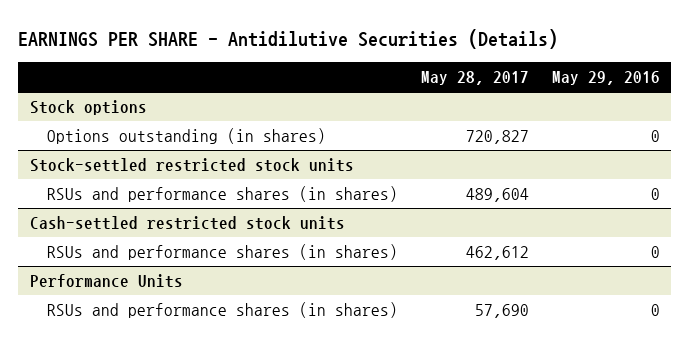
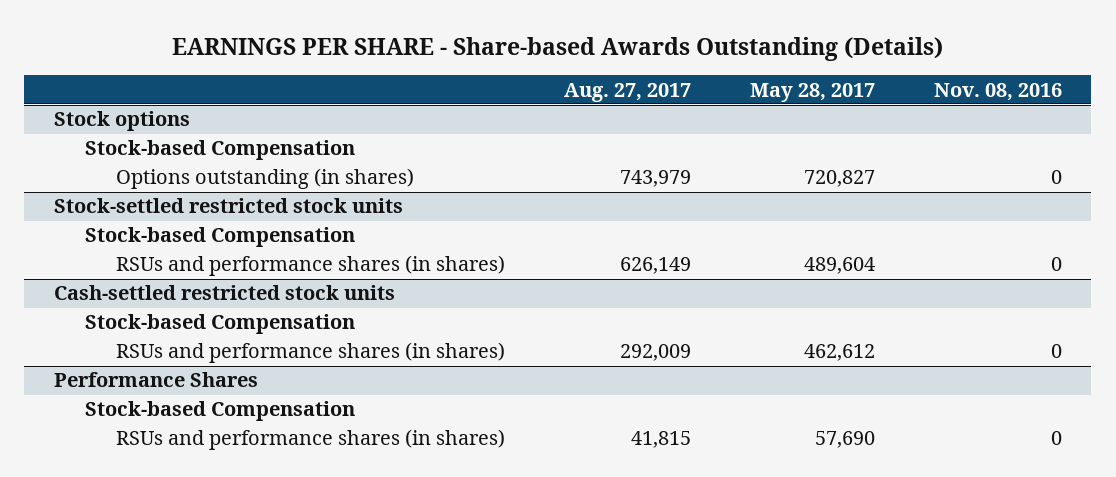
- EARNINGS PER SHARE - Antidilutive Securities (Details)
+ EARNINGS PER SHARE - Share-based Awards Outstanding (Details)
- | May 28, 2017 | May 29, 2016
+ | Aug. 27, 2017 | May 28, 2017 | Nov. 08, 2016
@ Stock options
+ Stock-based Compensation
@ Stock-settled restricted stock units
+ Stock-based Compensation
@ Cash-settled restricted stock units
+ Stock-based Compensation
- Performance Units
+ Performance Shares
+ Stock-based Compensation

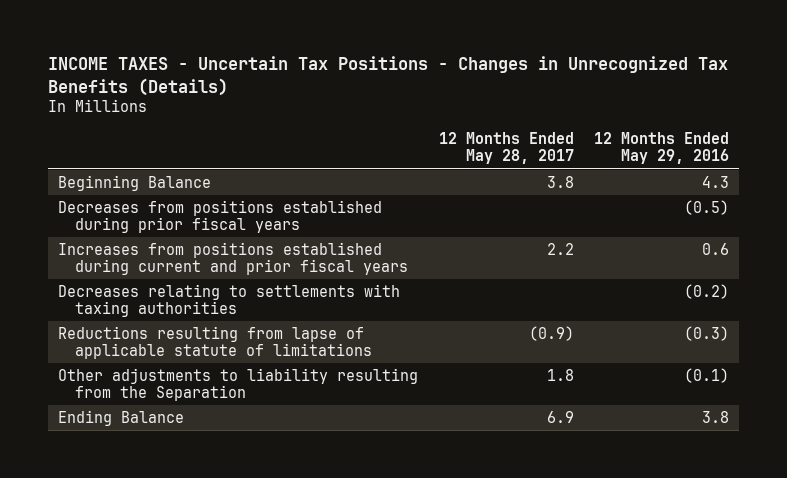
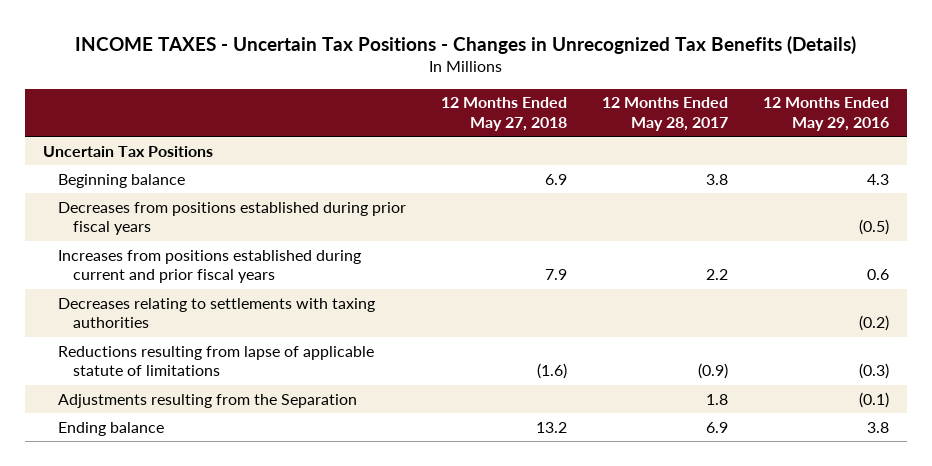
- | 12 Months Ended May 28, 2017 | 12 Months Ended May 29, 2016
+ | 12 Months Ended May 27, 2018 | 12 Months Ended May 28, 2017 | 12 Months Ended May 29, 2016
- Beginning Balance | 3.8 | 4.3
+ Uncertain Tax Positions
+ Beginning balance | 6.9 | 3.8 | 4.3
- Other adjustments to liability resulting from the Separation | 1.8 | (0.1)
- Ending Balance | 6.9 | 3.8
+ Adjustments resulting from the Separation | | 1.8 | (0.1)
+ Ending balance | 13.2 | 6.9 | 3.8

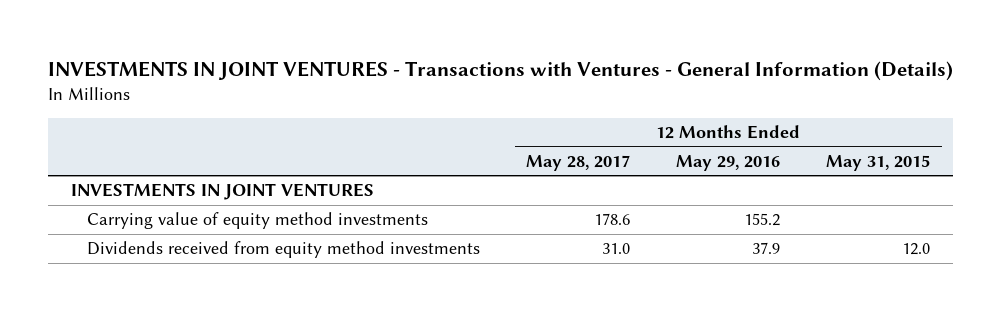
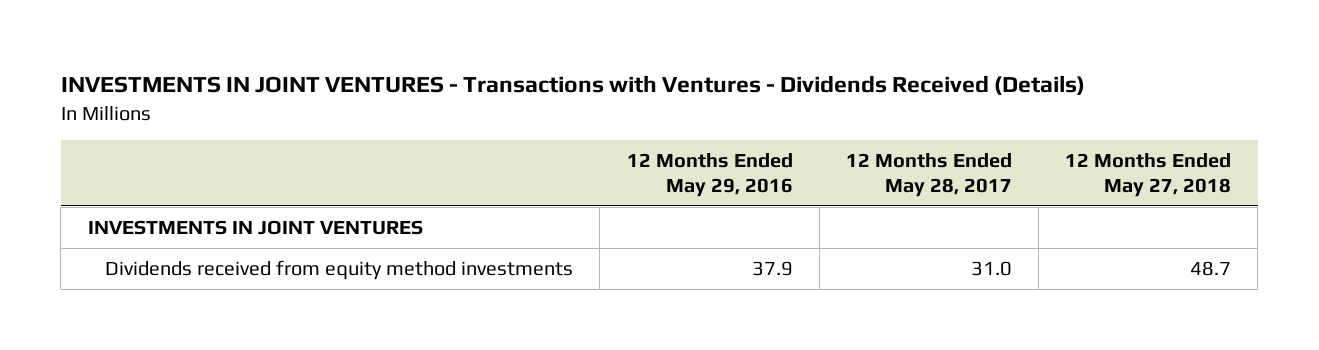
- INVESTMENTS IN JOINT VENTURES - Transactions with Ventures - General Information (Details)
+ INVESTMENTS IN JOINT VENTURES - Transactions with Ventures - Dividends Received (Details)
- | 12 Months Ended May 28, 2017 | 12 Months Ended May 29, 2016 | 12 Months Ended May 31, 2015
+ | 12 Months Ended May 29, 2016 | 12 Months Ended May 28, 2017 | 12 Months Ended May 27, 2018
- Carrying value of equity method investments | 178.6 | 155.2 |

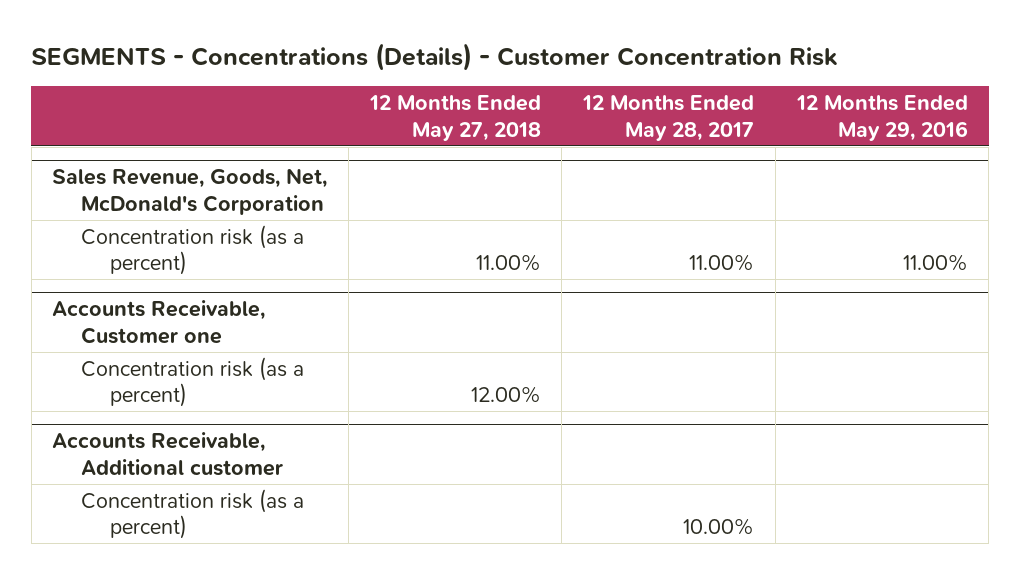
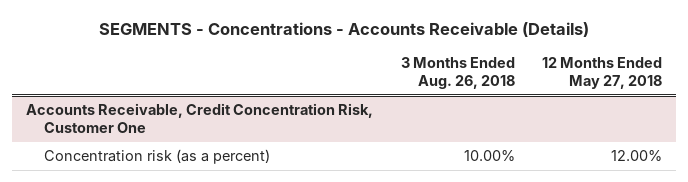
- SEGMENTS - Concentrations (Details) - Customer Concentration Risk
+ SEGMENTS - Concentrations - Accounts Receivable (Details)
- | 12 Months Ended May 27, 2018 | 12 Months Ended May 28, 2017 | 12 Months Ended May 29, 2016
+ | 3 Months Ended Aug. 26, 2018 | 12 Months Ended May 27, 2018
- Sales Revenue, Goods, Net, McDonald's Corporation
- Concentration risk (as a percent) | 11.00% | 11.00% | 11.00%
- Accounts Receivable, Customer one
+ Accounts Receivable, Credit Concentration Risk, Customer One
- Accounts Receivable, Additional customer
- Concentration risk (as a percent) | | 10.00% |

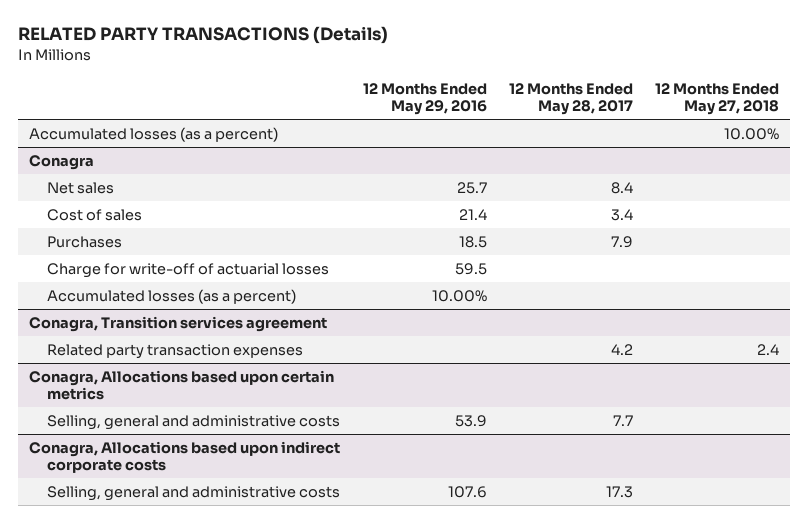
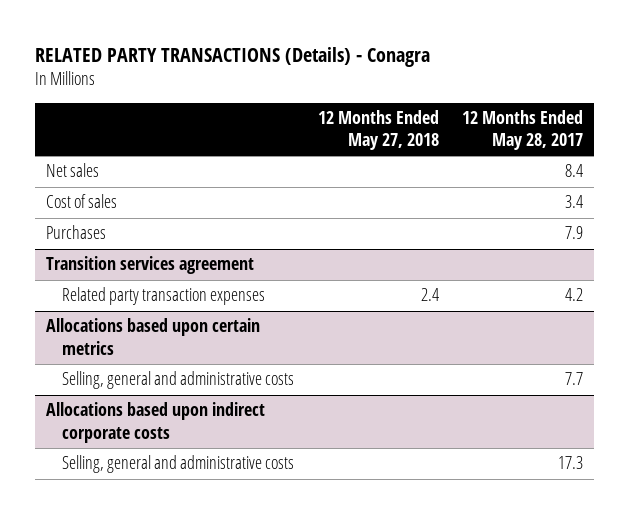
- RELATED PARTY TRANSACTIONS (Details)
+ RELATED PARTY TRANSACTIONS (Details) - Conagra
- | 12 Months Ended May 29, 2016 | 12 Months Ended May 28, 2017 | 12 Months Ended May 27, 2018
+ | 12 Months Ended May 27, 2018 | 12 Months Ended May 28, 2017
- Accumulated losses (as a percent) | | | 10.00%
- Conagra
- Charge for write-off of actuarial losses | 59.5 | |
- Accumulated losses (as a percent) | 10.00% | |
- Conagra, Transition services agreement
+ Transition services agreement
- Conagra, Allocations based upon certain metrics
+ Allocations based upon certain metrics
- Conagra, Allocations based upon indirect corporate costs
+ Allocations based upon indirect corporate costs

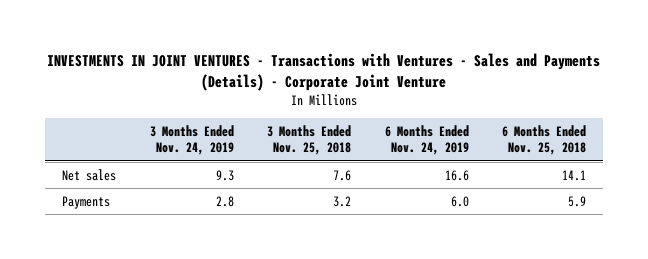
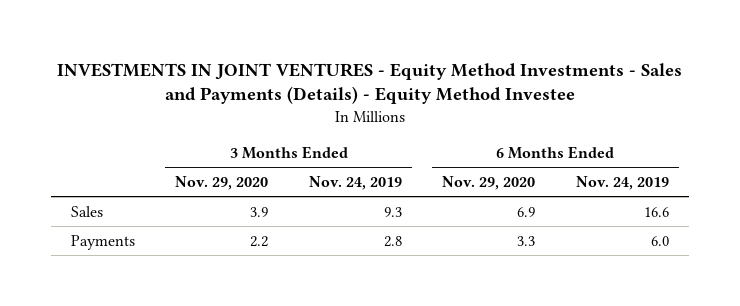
- INVESTMENTS IN JOINT VENTURES - Transactions with Ventures - Sales and Payments (Details) - Corporate Joint Venture
+ INVESTMENTS IN JOINT VENTURES - Equity Method Investments - Sales and Payments (Details) - Equity Method Investee
- | 3 Months Ended Nov. 24, 2019 | 3 Months Ended Nov. 25, 2018 | 6 Months Ended Nov. 24, 2019 | 6 Months Ended Nov. 25, 2018
+ | 3 Months Ended Nov. 29, 2020 | 3 Months Ended Nov. 24, 2019 | 6 Months Ended Nov. 29, 2020 | 6 Months Ended Nov. 24, 2019
- Net sales | 9.3 | 7.6 | 16.6 | 14.1
+ Sales | 3.9 | 9.3 | 6.9 | 16.6

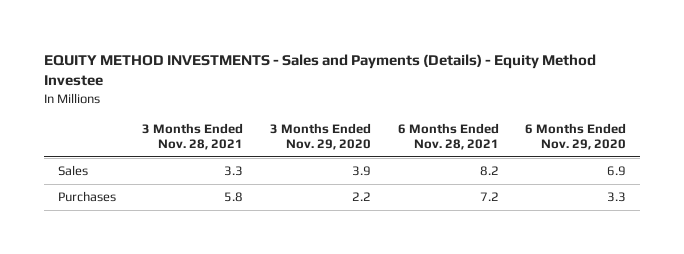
- INVESTMENTS IN JOINT VENTURES - Equity Method Investments - Sales and Payments (Details) - Equity Method Investee
+ EQUITY METHOD INVESTMENTS - Sales and Payments (Details) - Equity Method Investee
- | 3 Months Ended Nov. 29, 2020 | 3 Months Ended Nov. 24, 2019 | 6 Months Ended Nov. 29, 2020 | 6 Months Ended Nov. 24, 2019
+ | 3 Months Ended Nov. 28, 2021 | 3 Months Ended Nov. 29, 2020 | 6 Months Ended Nov. 28, 2021 | 6 Months Ended Nov. 29, 2020
- Payments | 2.2 | 2.8 | 3.3 | 6.0
+ Purchases | 5.8 | 2.2 | 7.2 | 3.3

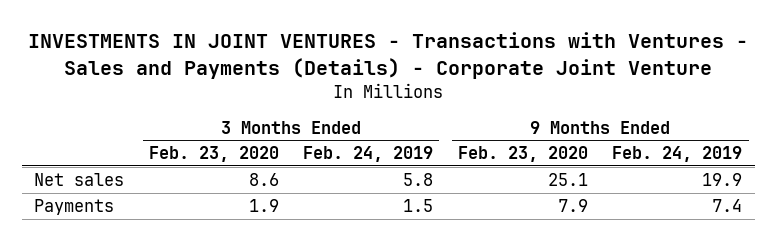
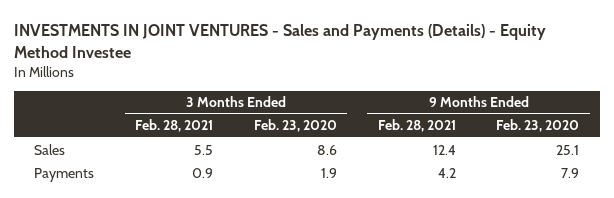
- INVESTMENTS IN JOINT VENTURES - Transactions with Ventures - Sales and Payments (Details) - Corporate Joint Venture
+ INVESTMENTS IN JOINT VENTURES - Sales and Payments (Details) - Equity Method Investee
- | 3 Months Ended Feb. 23, 2020 | 3 Months Ended Feb. 24, 2019 | 9 Months Ended Feb. 23, 2020 | 9 Months Ended Feb. 24, 2019
+ | 3 Months Ended Feb. 28, 2021 | 3 Months Ended Feb. 23, 2020 | 9 Months Ended Feb. 28, 2021 | 9 Months Ended Feb. 23, 2020
- Net sales | 8.6 | 5.8 | 25.1 | 19.9
+ Sales | 5.5 | 8.6 | 12.4 | 25.1

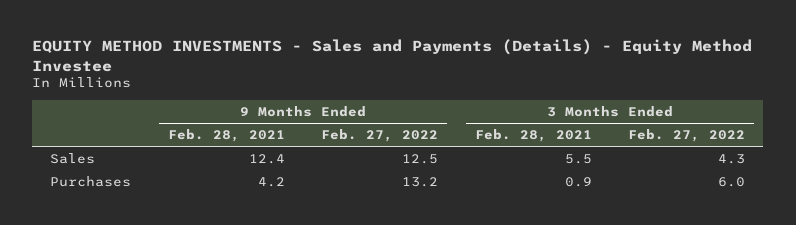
- INVESTMENTS IN JOINT VENTURES - Sales and Payments (Details) - Equity Method Investee
+ EQUITY METHOD INVESTMENTS - Sales and Payments (Details) - Equity Method Investee
- | 3 Months Ended Feb. 28, 2021 | 3 Months Ended Feb. 23, 2020 | 9 Months Ended Feb. 28, 2021 | 9 Months Ended Feb. 23, 2020
+ | 9 Months Ended Feb. 28, 2021 | 9 Months Ended Feb. 27, 2022 | 3 Months Ended Feb. 28, 2021 | 3 Months Ended Feb. 27, 2022
- Payments | 0.9 | 1.9 | 4.2 | 7.9
+ Purchases | 4.2 | 13.2 | 0.9 | 6.0

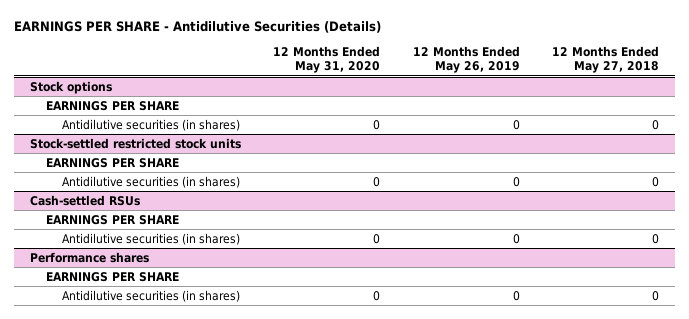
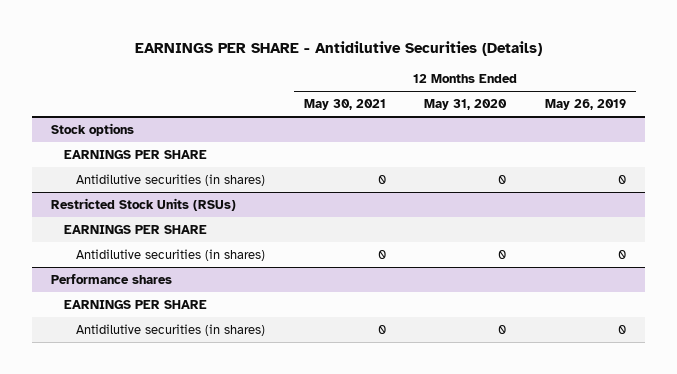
- | 12 Months Ended May 31, 2020 | 12 Months Ended May 26, 2019 | 12 Months Ended May 27, 2018
+ | 12 Months Ended May 30, 2021 | 12 Months Ended May 31, 2020 | 12 Months Ended May 26, 2019
- Stock-settled restricted stock units
- EARNINGS PER SHARE
- Antidilutive securities (in shares) | 0 | 0 | 0
- Cash-settled RSUs
+ Restricted Stock Units (RSUs)

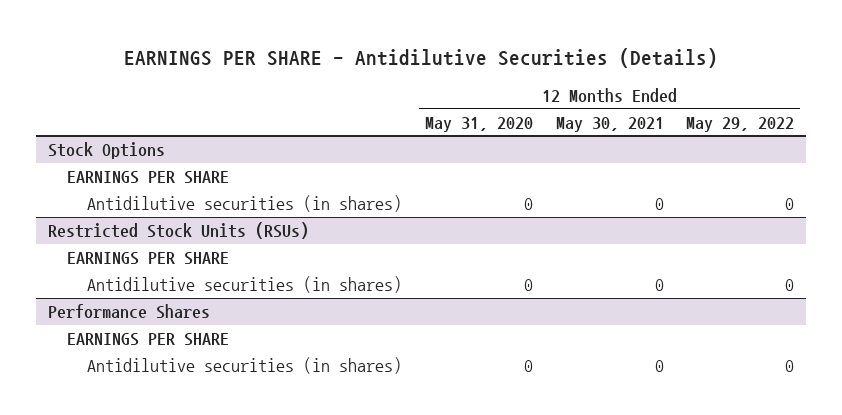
- | 12 Months Ended May 30, 2021 | 12 Months Ended May 31, 2020 | 12 Months Ended May 26, 2019
+ | 12 Months Ended May 31, 2020 | 12 Months Ended May 30, 2021 | 12 Months Ended May 29, 2022
- Stock options
+ Stock Options
- Performance shares
+ Performance Shares

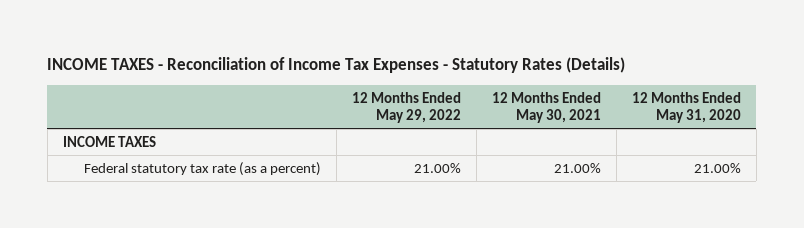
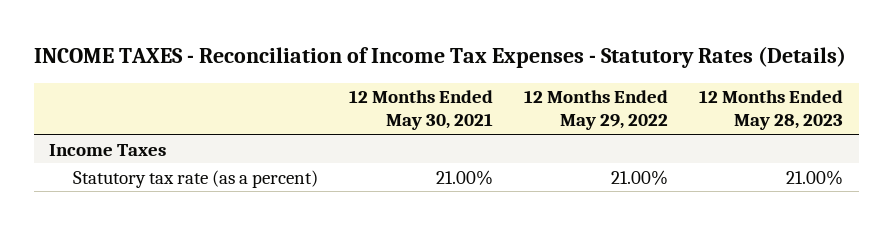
- | 12 Months Ended May 29, 2022 | 12 Months Ended May 30, 2021 | 12 Months Ended May 31, 2020
+ | 12 Months Ended May 30, 2021 | 12 Months Ended May 29, 2022 | 12 Months Ended May 28, 2023
- INCOME TAXES
- Federal statutory tax rate (as a percent) | 21.00% | 21.00% | 21.00%
+ Income Taxes
+ Statutory tax rate (as a percent) | 21.00% | 21.00% | 21.00%

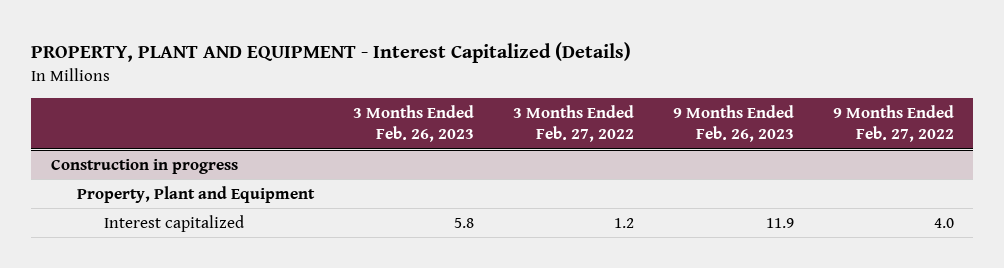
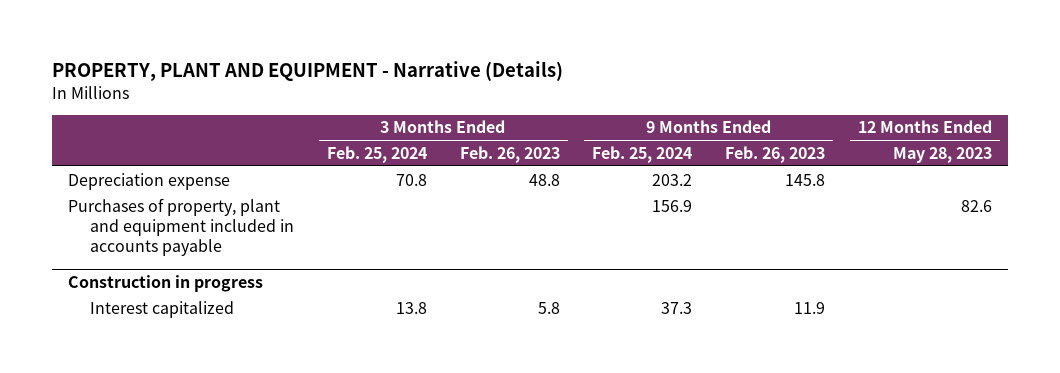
- PROPERTY, PLANT AND EQUIPMENT - Interest Capitalized (Details)
+ PROPERTY, PLANT AND EQUIPMENT - Narrative (Details)
- | 3 Months Ended Feb. 26, 2023 | 3 Months Ended Feb. 27, 2022 | 9 Months Ended Feb. 26, 2023 | 9 Months Ended Feb. 27, 2022
+ | 3 Months Ended Feb. 25, 2024 | 3 Months Ended Feb. 26, 2023 | 9 Months Ended Feb. 25, 2024 | 9 Months Ended Feb. 26, 2023 | 12 Months Ended May 28, 2023
+ Depreciation expense | 70.8 | 48.8 | 203.2 | 145.8 |
+ Purchases of property, plant and equipment included in accounts payable | | | 156.9 | | 82.6
@ Construction in progress
- Property, Plant and Equipment

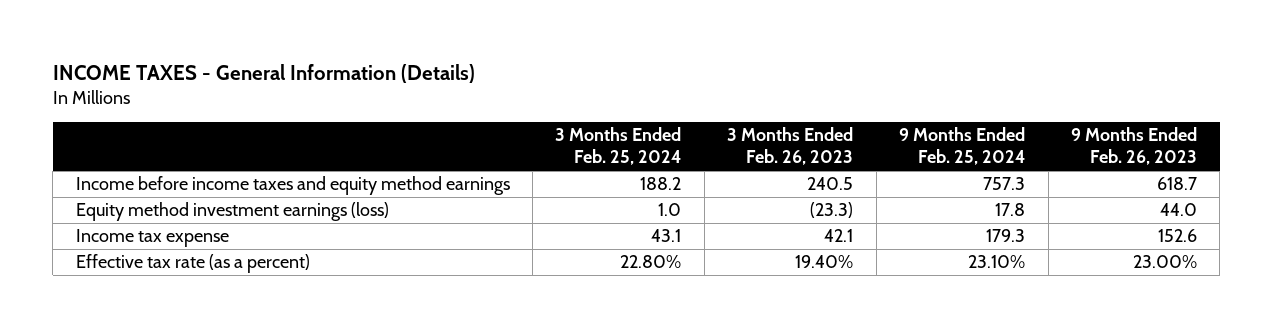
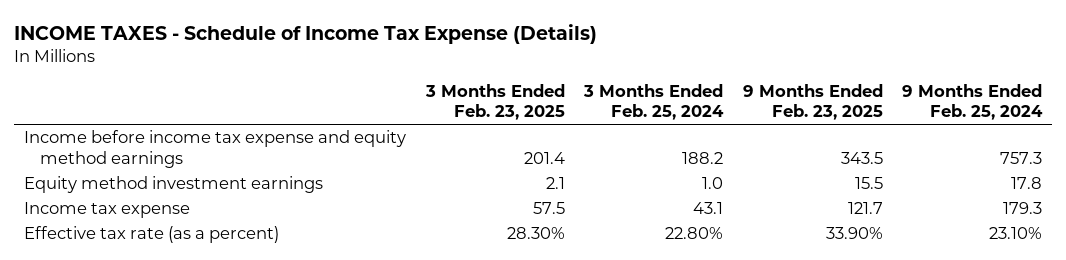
- INCOME TAXES - General Information (Details)
+ INCOME TAXES - Schedule of Income Tax Expense (Details)
- | 3 Months Ended Feb. 25, 2024 | 3 Months Ended Feb. 26, 2023 | 9 Months Ended Feb. 25, 2024 | 9 Months Ended Feb. 26, 2023
+ | 3 Months Ended Feb. 23, 2025 | 3 Months Ended Feb. 25, 2024 | 9 Months Ended Feb. 23, 2025 | 9 Months Ended Feb. 25, 2024
- Income before income taxes and equity method earnings | 188.2 | 240.5 | 757.3 | 618.7
- Equity method investment earnings (loss) | 1.0 | (23.3) | 17.8 | 44.0
+ Income before income tax expense and equity method earnings | 201.4 | 188.2 | 343.5 | 757.3
+ Equity method investment earnings | 2.1 | 1.0 | 15.5 | 17.8

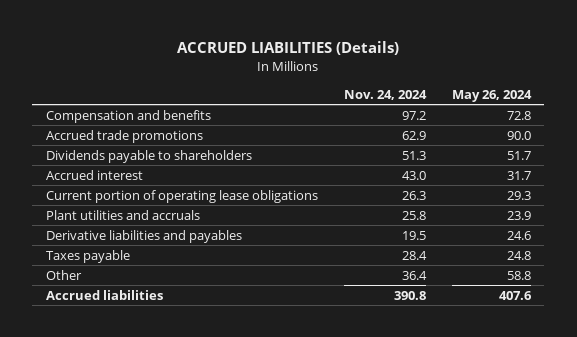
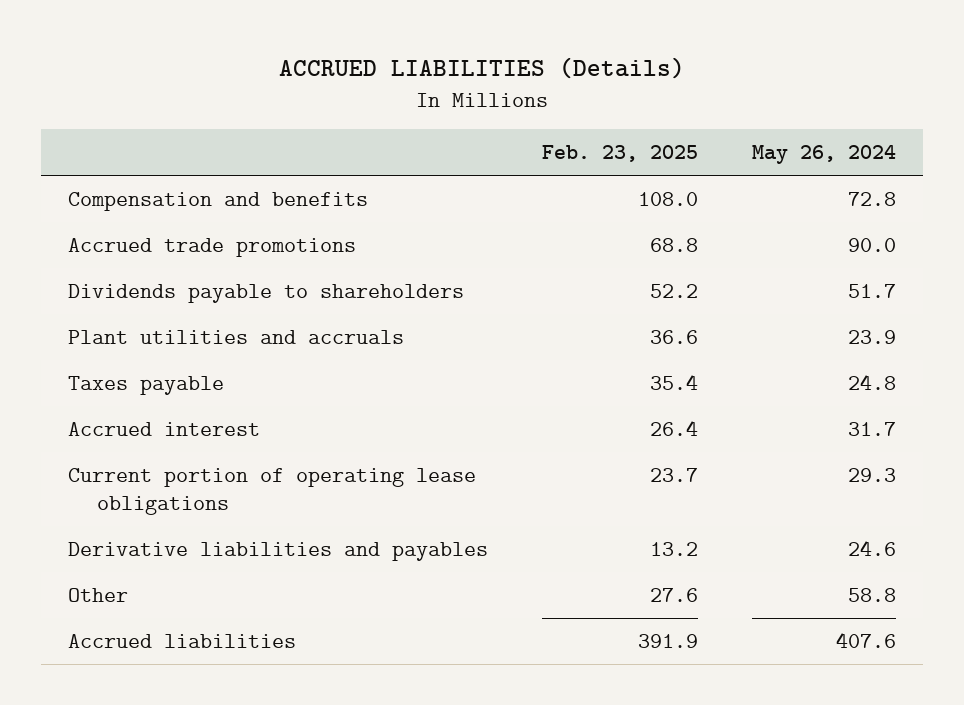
- | Nov. 24, 2024 | May 26, 2024
+ | Feb. 23, 2025 | May 26, 2024
moved up: Plant utilities and accruals | 36.6 | 23.9
moved up: Taxes payable | 35.4 | 24.8

